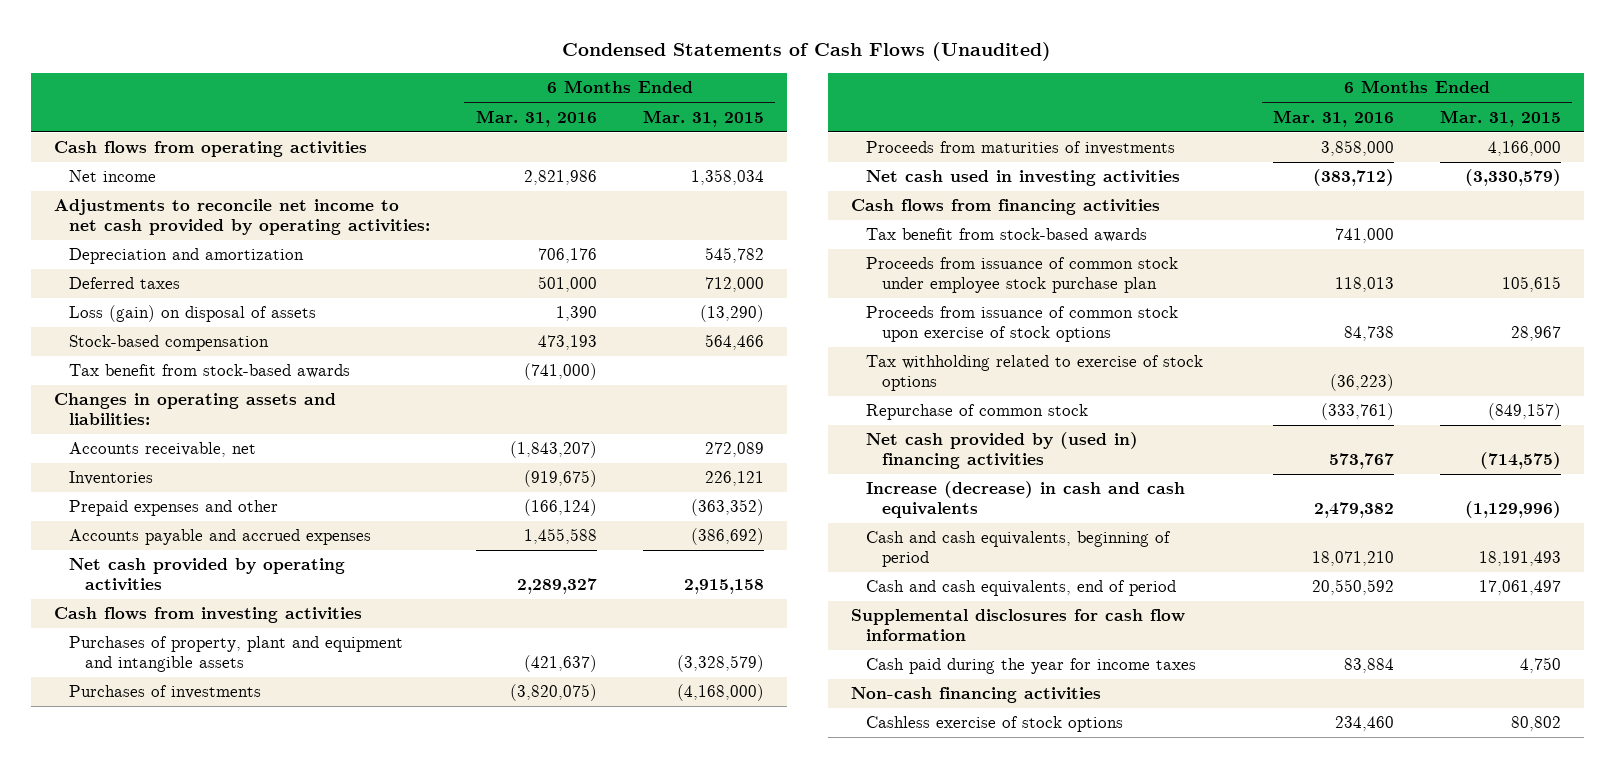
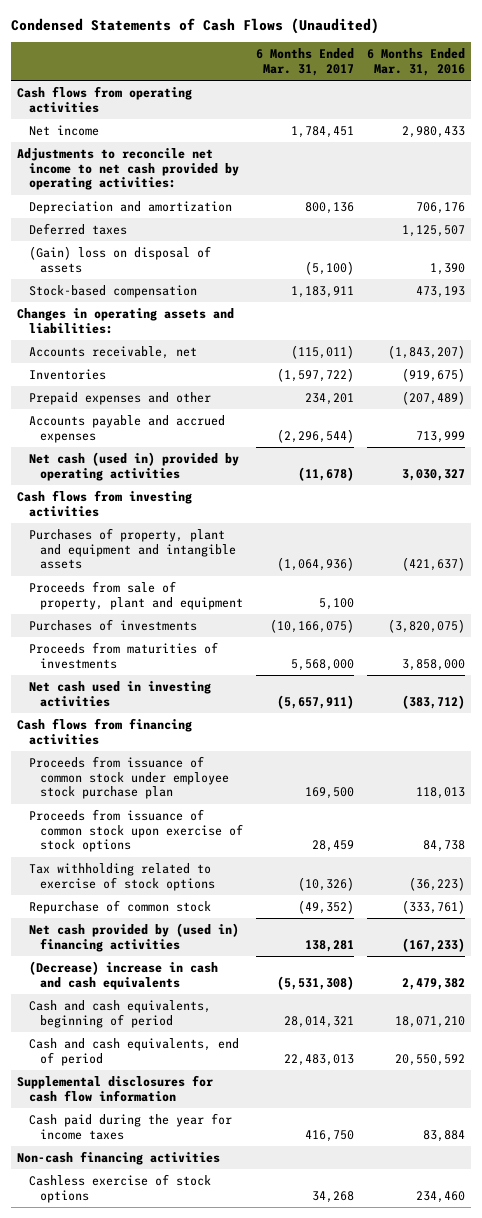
- | 6 Months Ended Mar. 31, 2016 | 6 Months Ended Mar. 31, 2015
+ | 6 Months Ended Mar. 31, 2017 | 6 Months Ended Mar. 31, 2016
- Net income | 2,821,986 | 1,358,034
+ Net income | 1,784,451 | 2,980,433
- Deferred taxes | 501,000 | 712,000
- Loss (gain) on disposal of assets | 1,390 | (13,290)
+ Deferred taxes | | 1,125,507
+ (Gain) loss on disposal of assets | (5,100) | 1,390
- Tax benefit from stock-based awards | (741,000) |
- Prepaid expenses and other | (166,124) | (363,352)
- Accounts payable and accrued expenses | 1,455,588 | (386,692)
- Net cash provided by operating activities | 2,289,327 | 2,915,158
+ Prepaid expenses and other | 234,201 | (207,489)
+ Accounts payable and accrued expenses | (2,296,544) | 713,999
+ Net cash (used in) provided by operating activities | (11,678) | 3,030,327
+ Proceeds from sale of property, plant and equipment | 5,100 |
- Tax benefit from stock-based awards | 741,000 |
- Net cash provided by (used in) financing activities | 573,767 | (714,575)
- Increase (decrease) in cash and cash equivalents | 2,479,382 | (1,129,996)
+ Net cash provided by (used in) financing activities | 138,281 | (167,233)
+ (Decrease) increase in cash and cash equivalents | (5,531,308) | 2,479,382

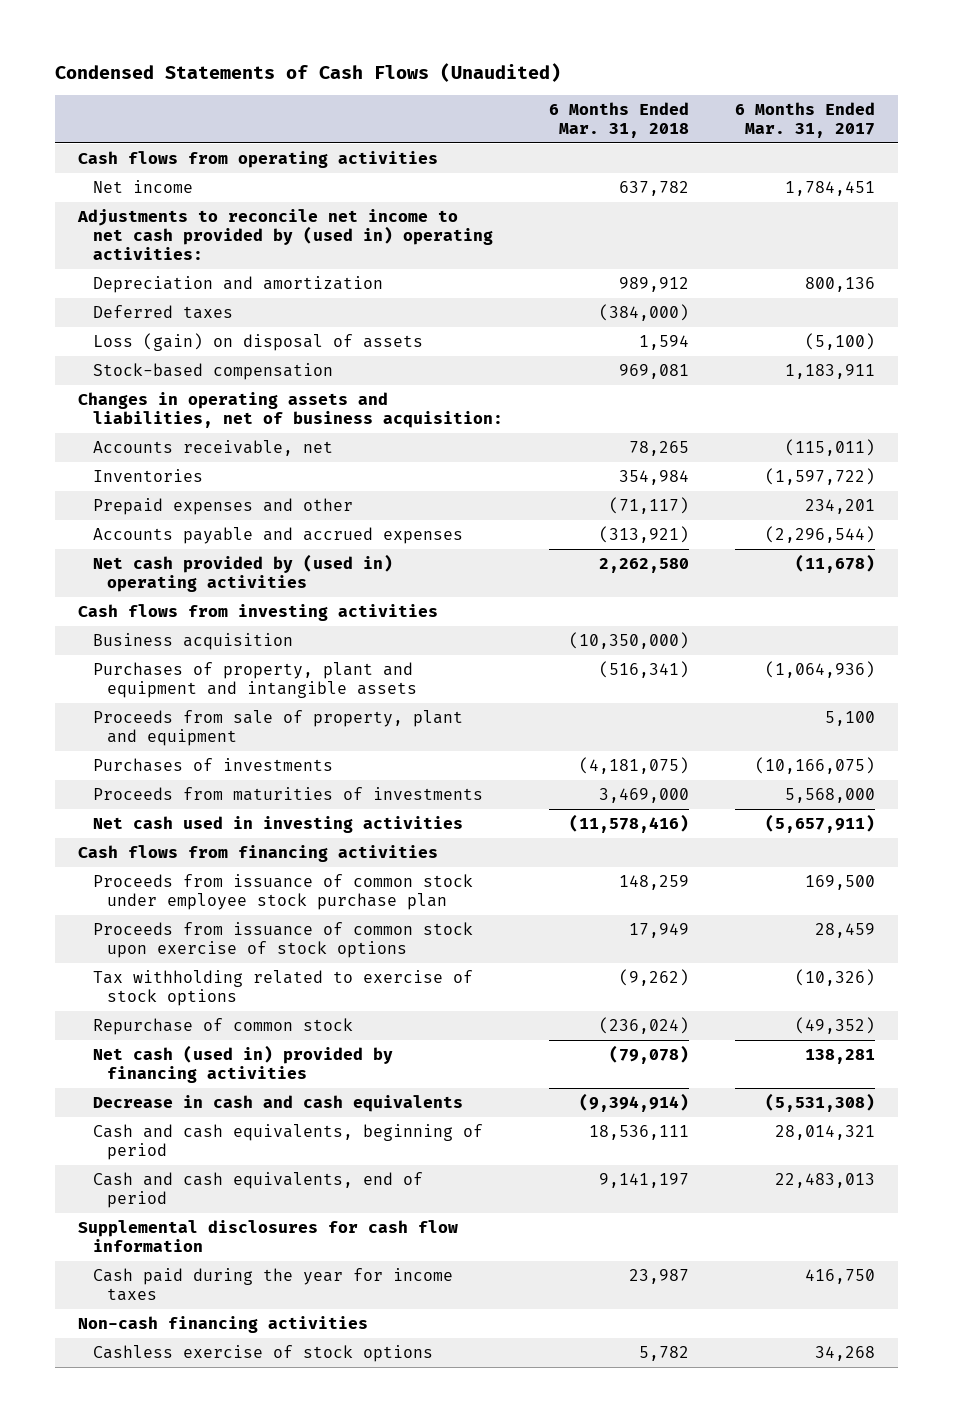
- | 6 Months Ended Mar. 31, 2017 | 6 Months Ended Mar. 31, 2016
+ | 6 Months Ended Mar. 31, 2018 | 6 Months Ended Mar. 31, 2017
- Adjustments to reconcile net income to net cash provided by operating activities:
+ Adjustments to reconcile net income to net cash provided by (used in) operating activities:
- (Gain) loss on disposal of assets | (5,100) | 1,390
+ Loss (gain) on disposal of assets | 1,594 | (5,100)
- Changes in operating assets and liabilities:
+ Changes in operating assets and liabilities, net of business acquisition:
- Net cash (used in) provided by operating activities | (11,678) | 3,030,327
+ Net cash provided by (used in) operating activities | 2,262,580 | (11,678)
+ Business acquisition | (10,350,000) |
- Net cash provided by (used in) financing activities | 138,281 | (167,233)
- (Decrease) increase in cash and cash equivalents | (5,531,308) | 2,479,382
+ Net cash (used in) provided by financing activities | (79,078) | 138,281
+ Decrease in cash and cash equivalents | (9,394,914) | (5,531,308)

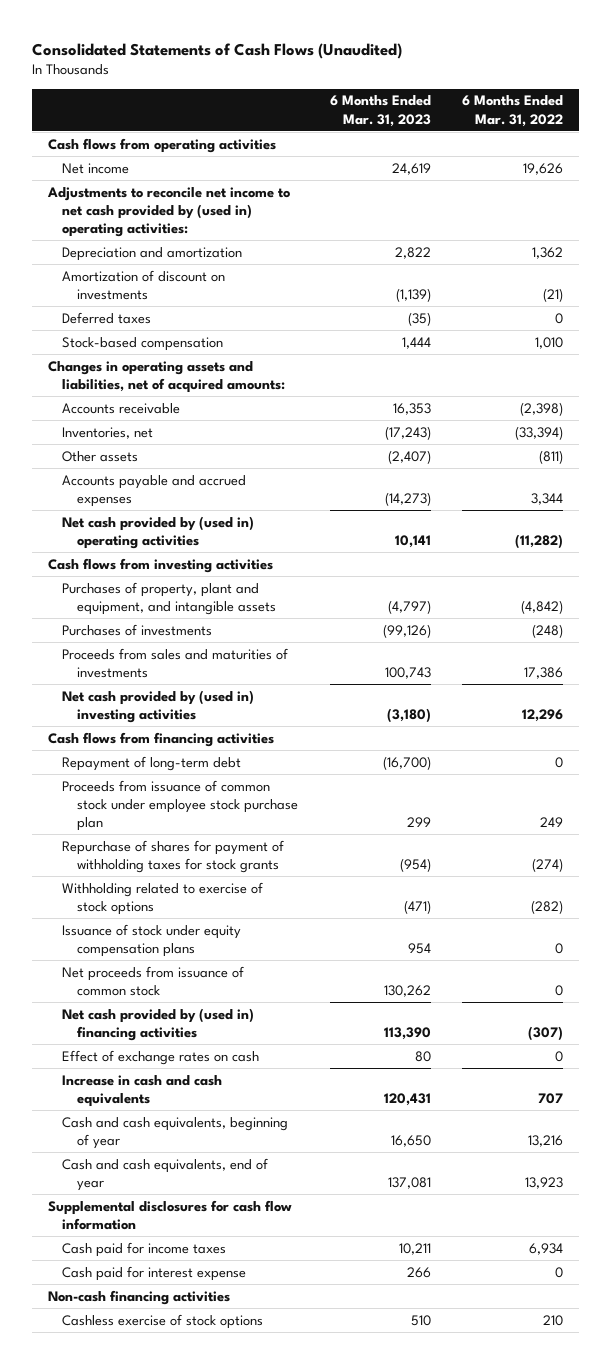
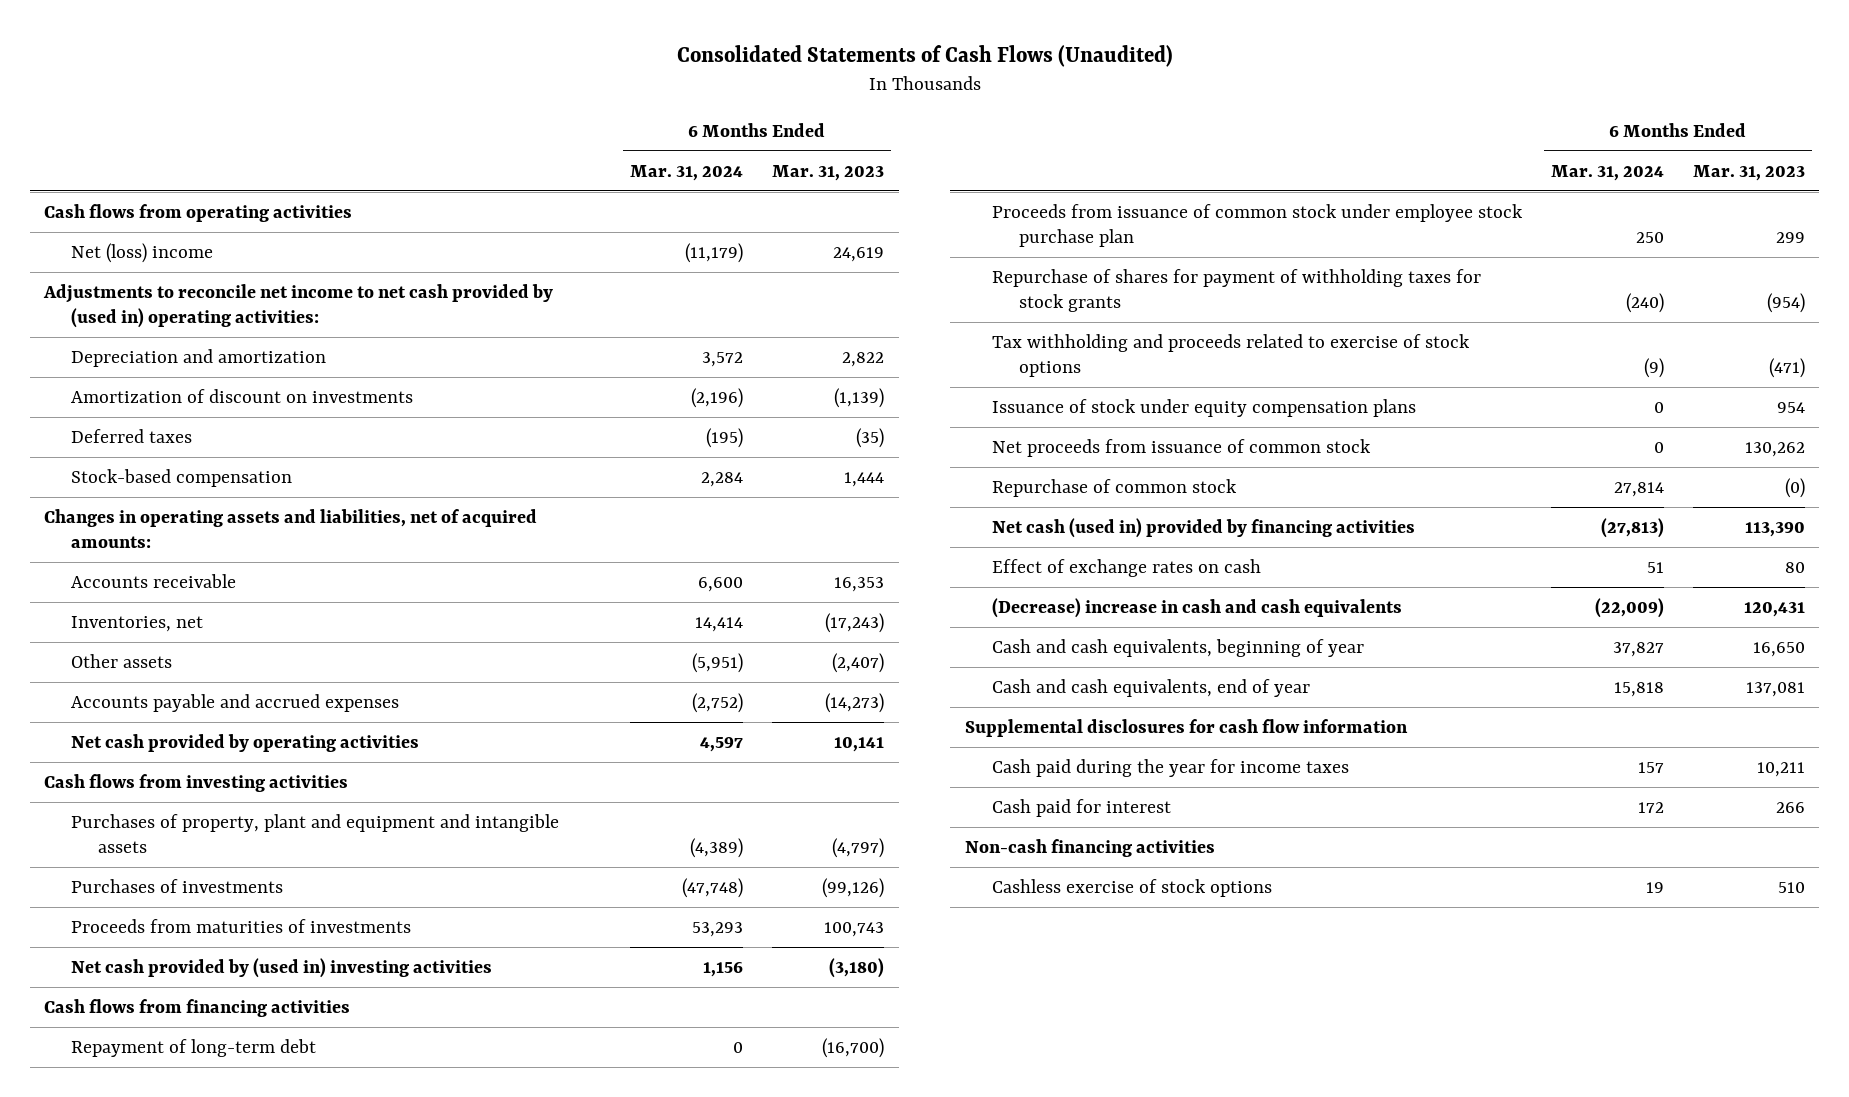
- | 6 Months Ended Mar. 31, 2023 | 6 Months Ended Mar. 31, 2022
+ | 6 Months Ended Mar. 31, 2024 | 6 Months Ended Mar. 31, 2023
- Net income | 24,619 | 19,626
+ Net (loss) income | (11,179) | 24,619
- Net cash provided by (used in) operating activities | 10,141 | (11,282)
+ Net cash provided by operating activities | 4,597 | 10,141
- Purchases of property, plant and equipment, and intangible assets | (4,797) | (4,842)
+ Purchases of property, plant and equipment and intangible assets | (4,389) | (4,797)
- Proceeds from sales and maturities of investments | 100,743 | 17,386
+ Proceeds from maturities of investments | 53,293 | 100,743
- Withholding related to exercise of stock options | (471) | (282)
+ Tax withholding and proceeds related to exercise of stock options | (9) | (471)
- Net cash provided by (used in) financing activities | 113,390 | (307)
+ Repurchase of common stock | 27,814 | (0)
+ Net cash (used in) provided by financing activities | (27,813) | 113,390
- Increase in cash and cash equivalents | 120,431 | 707
+ (Decrease) increase in cash and cash equivalents | (22,009) | 120,431
- Cash paid for income taxes | 10,211 | 6,934
- Cash paid for interest expense | 266 | 0
+ Cash paid during the year for income taxes | 157 | 10,211
+ Cash paid for interest | 172 | 266

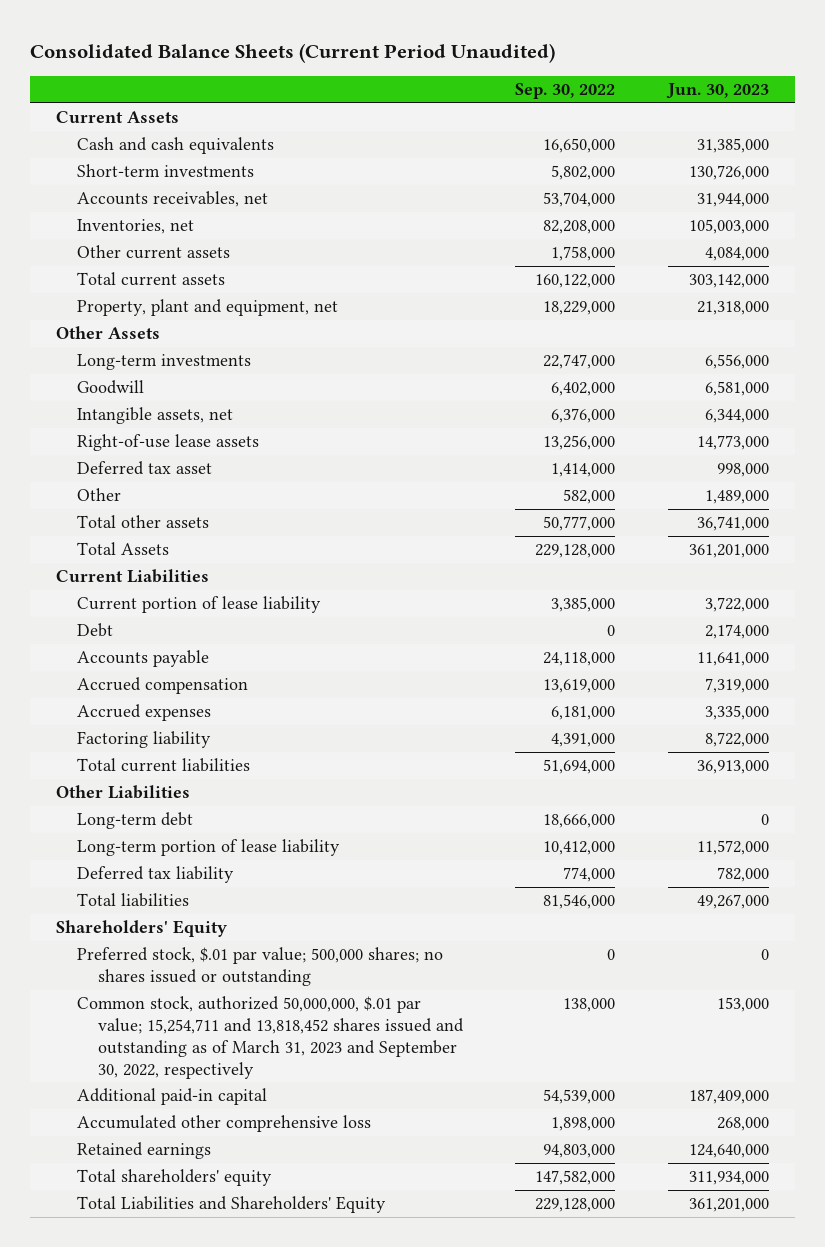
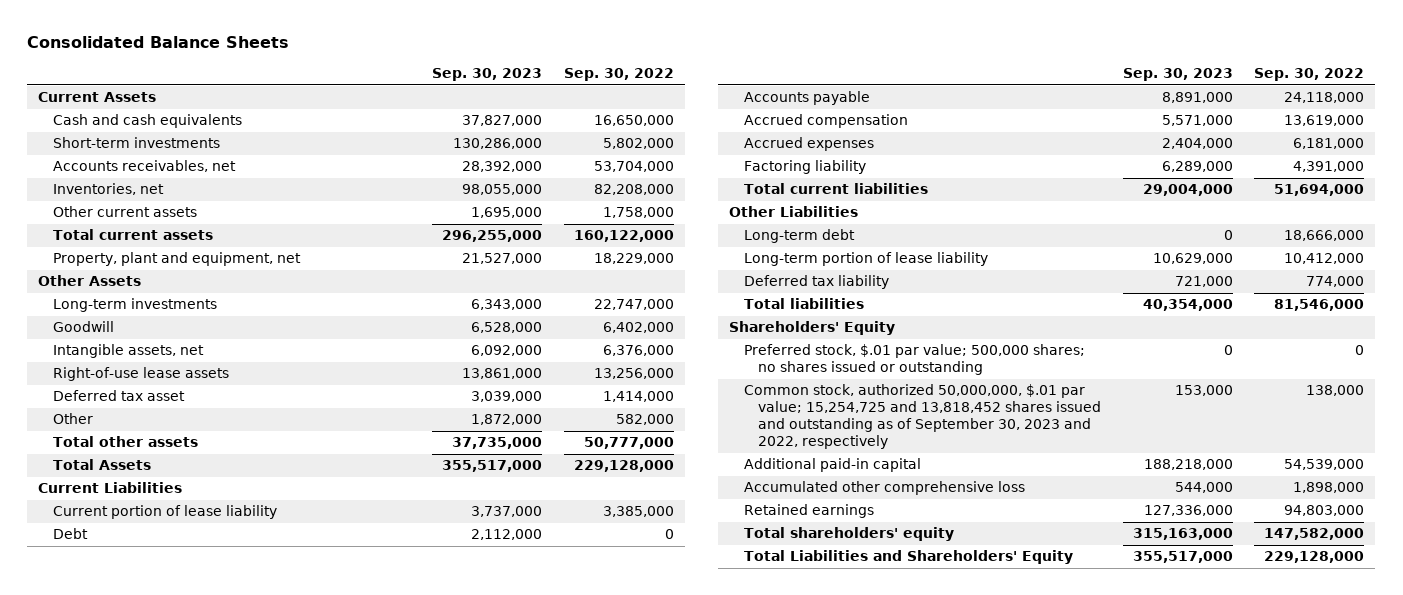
- Consolidated Balance Sheets (Current Period Unaudited)
+ Consolidated Balance Sheets
- | Sep. 30, 2022 | Jun. 30, 2023
+ | Sep. 30, 2023 | Sep. 30, 2022
- Common stock, authorized 50,000,000, $.01 par value; 15,254,711 and 13,818,452 shares issued and outstanding as of March 31, 2023 and September 30, 2022, respectively | 138,000 | 153,000
+ Common stock, authorized 50,000,000, $.01 par value; 15,254,725 and 13,818,452 shares issued and outstanding as of September 30, 2023 and 2022, respectively | 153,000 | 138,000

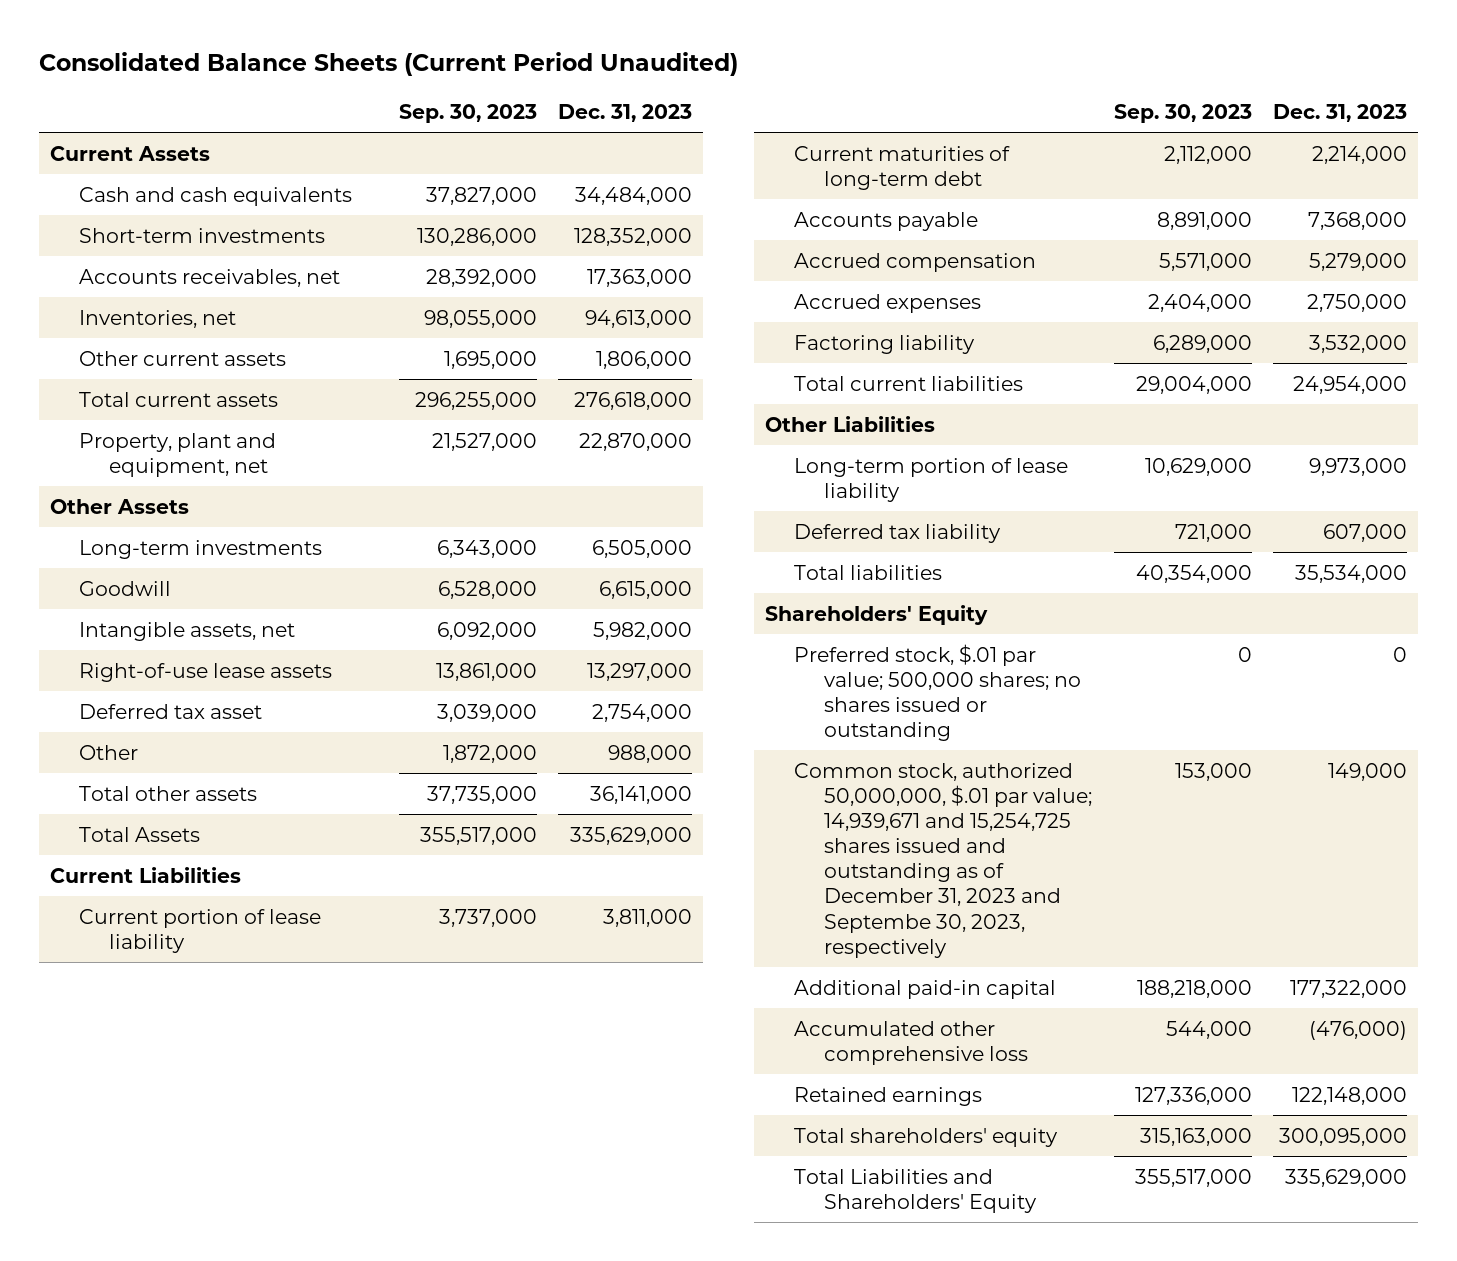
- Consolidated Balance Sheets
+ Consolidated Balance Sheets (Current Period Unaudited)
- | Sep. 30, 2023 | Sep. 30, 2022
+ | Sep. 30, 2023 | Dec. 31, 2023
- Debt | 2,112,000 | 0
+ Current maturities of long-term debt | 2,112,000 | 2,214,000
- Long-term debt | 0 | 18,666,000
- Common stock, authorized 50,000,000, $.01 par value; 15,254,725 and 13,818,452 shares issued and outstanding as of September 30, 2023 and 2022, respectively | 153,000 | 138,000
+ Common stock, authorized 50,000,000, $.01 par value; 14,939,671 and 15,254,725 shares issued and outstanding as of December 31, 2023 and Septembe 30, 2023, respectively | 153,000 | 149,000

